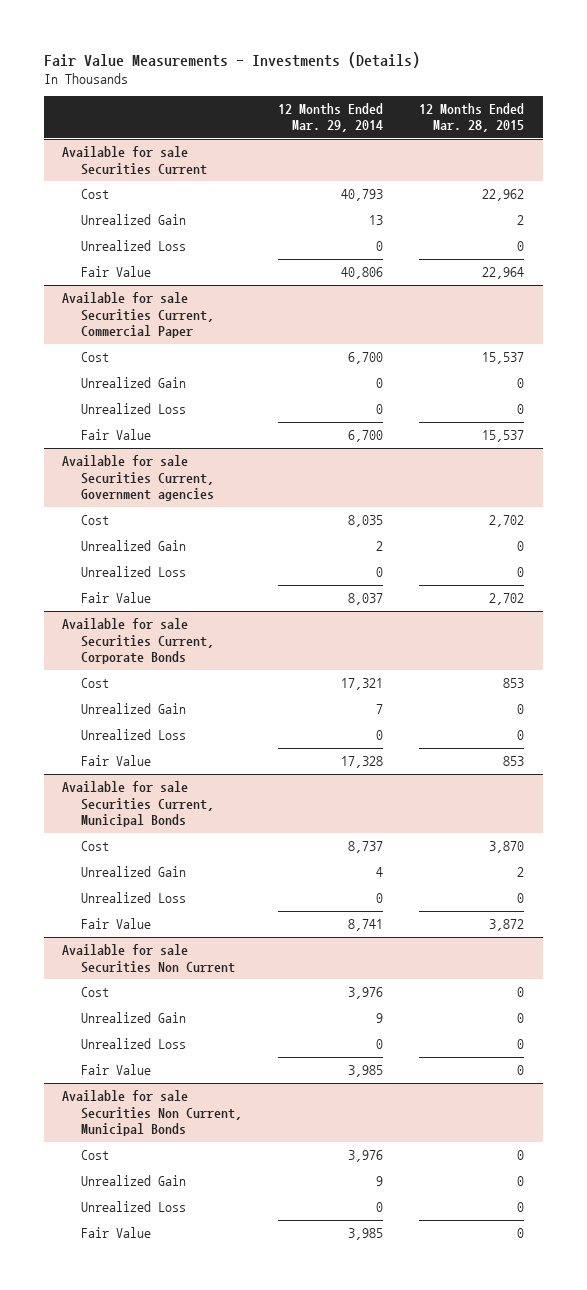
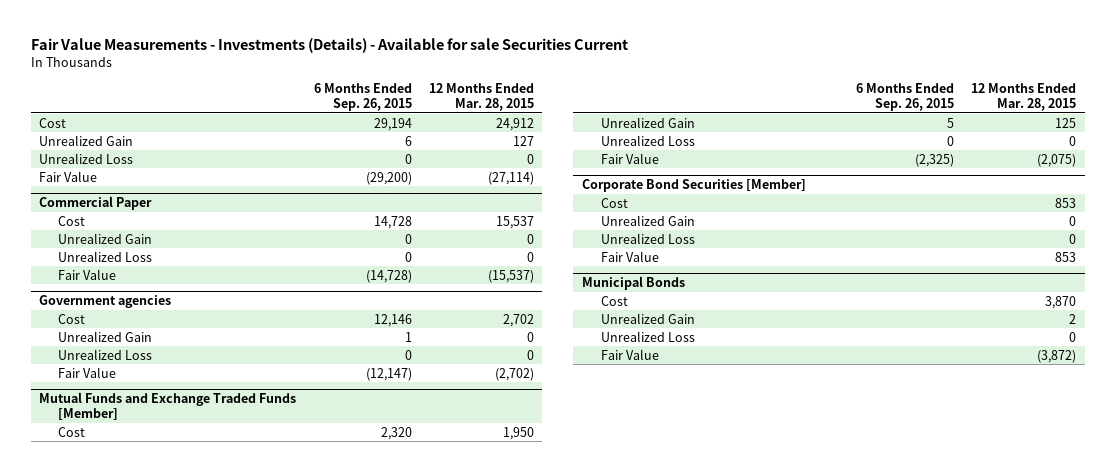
- Fair Value Measurements - Investments (Details)
+ Fair Value Measurements - Investments (Details) - Available for sale Securities Current
- | 12 Months Ended Mar. 29, 2014 | 12 Months Ended Mar. 28, 2015
+ | 6 Months Ended Sep. 26, 2015 | 12 Months Ended Mar. 28, 2015
- Available for sale Securities Current
- Cost | 40,793 | 22,962
- Unrealized Gain | 13 | 2
+ Cost | 29,194 | 24,912
+ Unrealized Gain | 6 | 127
- Fair Value | 40,806 | 22,964
- Available for sale Securities Current, Commercial Paper
+ Fair Value | (29,200) | (27,114)
+ Commercial Paper
- Fair Value | 6,700 | 15,537
- Available for sale Securities Current, Government agencies
+ Fair Value | (14,728) | (15,537)
+ Government agencies
- Fair Value | 8,037 | 2,702
- Available for sale Securities Current, Corporate Bonds
+ Fair Value | (12,147) | (2,702)
+ Mutual Funds and Exchange Traded Funds [Member]
+ Cost | 2,320 | 1,950
+ Unrealized Gain | 5 | 125
+ Unrealized Loss | 0 | 0
+ Fair Value | (2,325) | (2,075)
+ Corporate Bond Securities [Member]
- Available for sale Securities Current, Municipal Bonds
+ Municipal Bonds
- Fair Value | 8,741 | 3,872
- Available for sale Securities Non Current
- Cost | 3,976 | 0
- Unrealized Gain | 9 | 0
- Unrealized Loss | 0 | 0
- Fair Value | 3,985 | 0
- Available for sale Securities Non Current, Municipal Bonds
- Cost | 3,976 | 0
- Unrealized Gain | 9 | 0
- Unrealized Loss | 0 | 0
- Fair Value | 3,985 | 0
+ Fair Value | | (3,872)

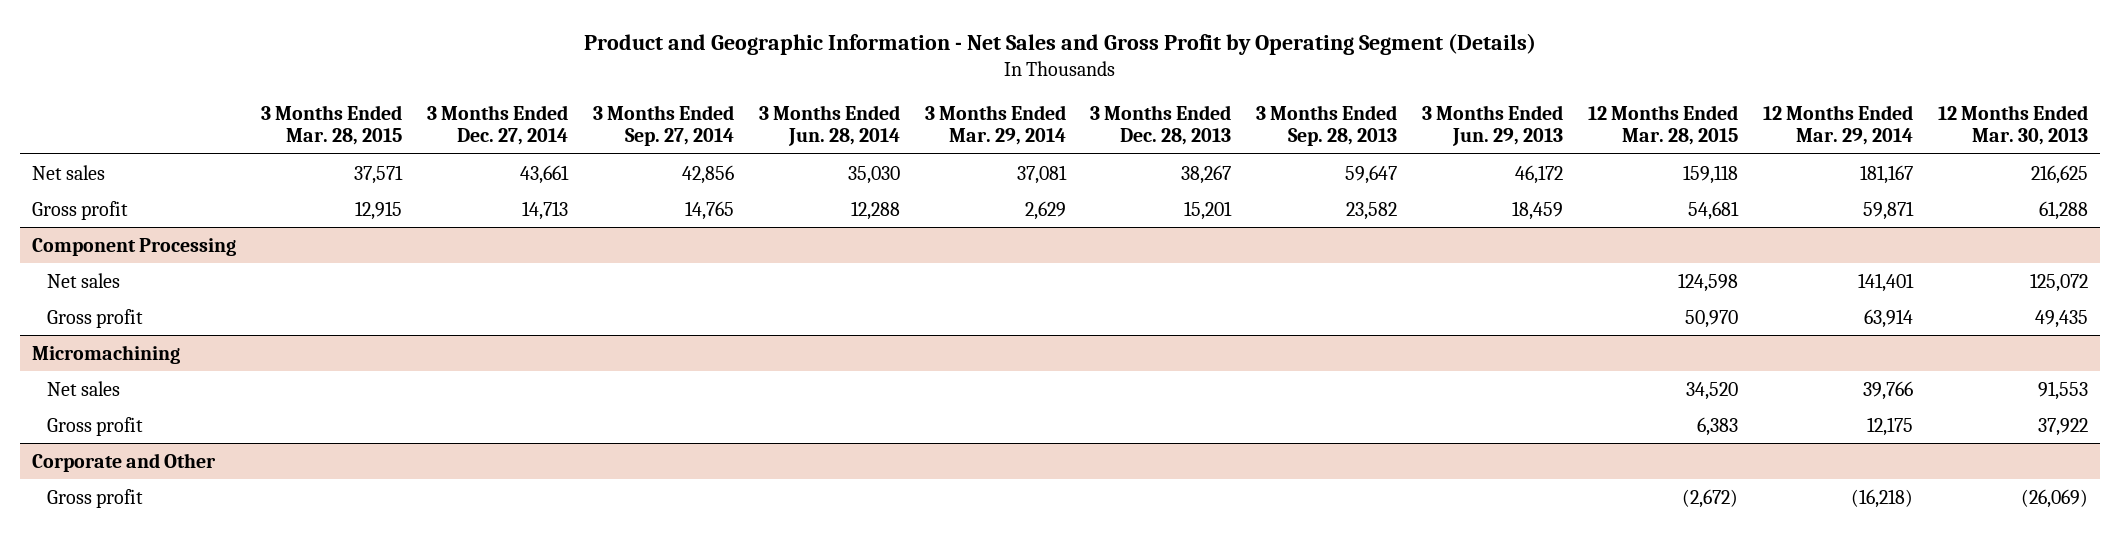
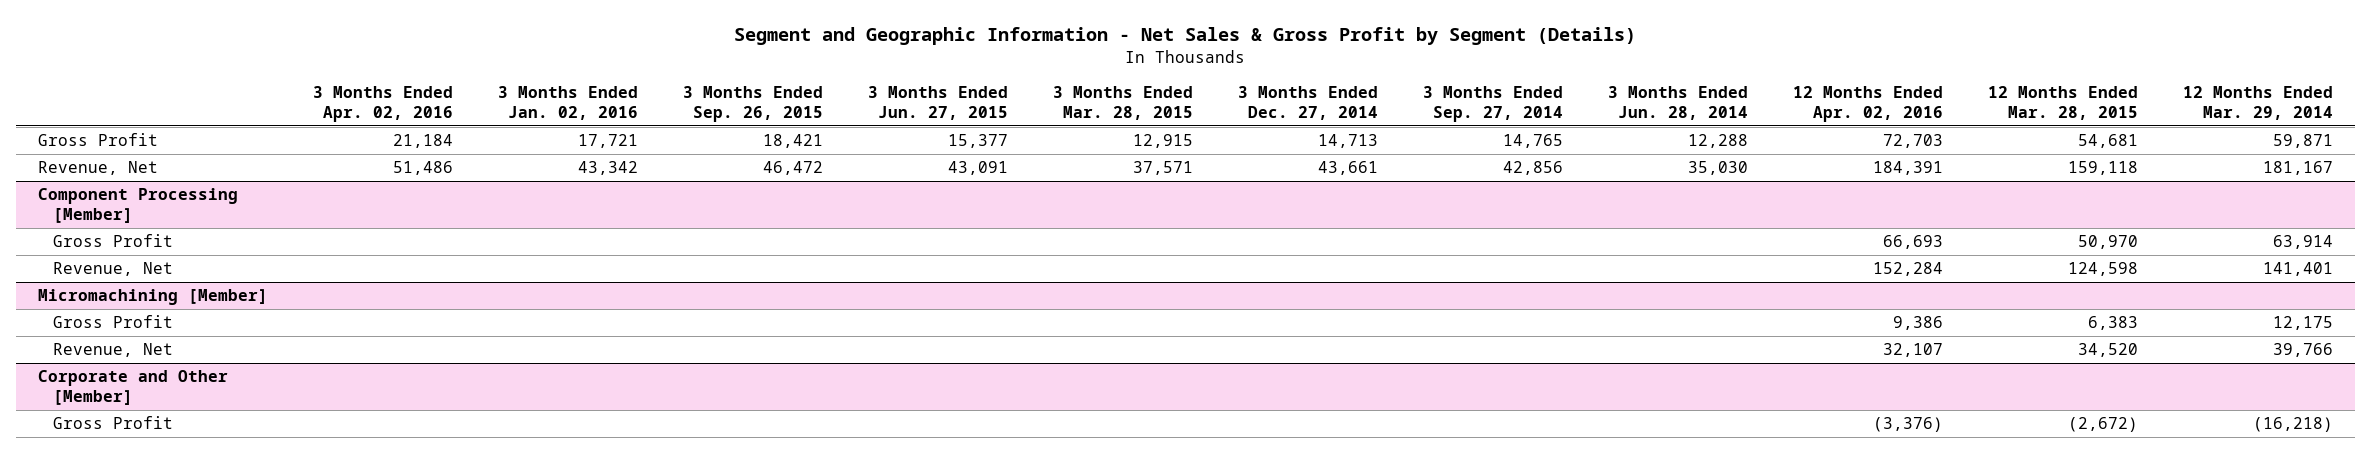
- Product and Geographic Information - Net Sales and Gross Profit by Operating Segment (Details)
+ Segment and Geographic Information - Net Sales & Gross Profit by Segment (Details)
- | 3 Months Ended Mar. 28, 2015 | 3 Months Ended Dec. 27, 2014 | 3 Months Ended Sep. 27, 2014 | 3 Months Ended Jun. 28, 2014 | 3 Months Ended Mar. 29, 2014 | 3 Months Ended Dec. 28, 2013 | 3 Months Ended Sep. 28, 2013 | 3 Months Ended Jun. 29, 2013 | 12 Months Ended Mar. 28, 2015 | 12 Months Ended Mar. 29, 2014 | 12 Months Ended Mar. 30, 2013
+ | 3 Months Ended Apr. 02, 2016 | 3 Months Ended Jan. 02, 2016 | 3 Months Ended Sep. 26, 2015 | 3 Months Ended Jun. 27, 2015 | 3 Months Ended Mar. 28, 2015 | 3 Months Ended Dec. 27, 2014 | 3 Months Ended Sep. 27, 2014 | 3 Months Ended Jun. 28, 2014 | 12 Months Ended Apr. 02, 2016 | 12 Months Ended Mar. 28, 2015 | 12 Months Ended Mar. 29, 2014
- Net sales | 37,571 | 43,661 | 42,856 | 35,030 | 37,081 | 38,267 | 59,647 | 46,172 | 159,118 | 181,167 | 216,625
- Gross profit | 12,915 | 14,713 | 14,765 | 12,288 | 2,629 | 15,201 | 23,582 | 18,459 | 54,681 | 59,871 | 61,288
- Component Processing
- Net sales | | | | | | | | | 124,598 | 141,401 | 125,072
- Gross profit | | | | | | | | | 50,970 | 63,914 | 49,435
- Micromachining
- Net sales | | | | | | | | | 34,520 | 39,766 | 91,553
- Gross profit | | | | | | | | | 6,383 | 12,175 | 37,922
- Corporate and Other
- Gross profit | | | | | | | | | (2,672) | (16,218) | (26,069)
+ Gross Profit | 21,184 | 17,721 | 18,421 | 15,377 | 12,915 | 14,713 | 14,765 | 12,288 | 72,703 | 54,681 | 59,871
+ Revenue, Net | 51,486 | 43,342 | 46,472 | 43,091 | 37,571 | 43,661 | 42,856 | 35,030 | 184,391 | 159,118 | 181,167
+ Component Processing [Member]
+ Gross Profit | | | | | | | | | 66,693 | 50,970 | 63,914
+ Revenue, Net | | | | | | | | | 152,284 | 124,598 | 141,401
+ Micromachining [Member]
+ Gross Profit | | | | | | | | | 9,386 | 6,383 | 12,175
+ Revenue, Net | | | | | | | | | 32,107 | 34,520 | 39,766
+ Corporate and Other [Member]
+ Gross Profit | | | | | | | | | (3,376) | (2,672) | (16,218)

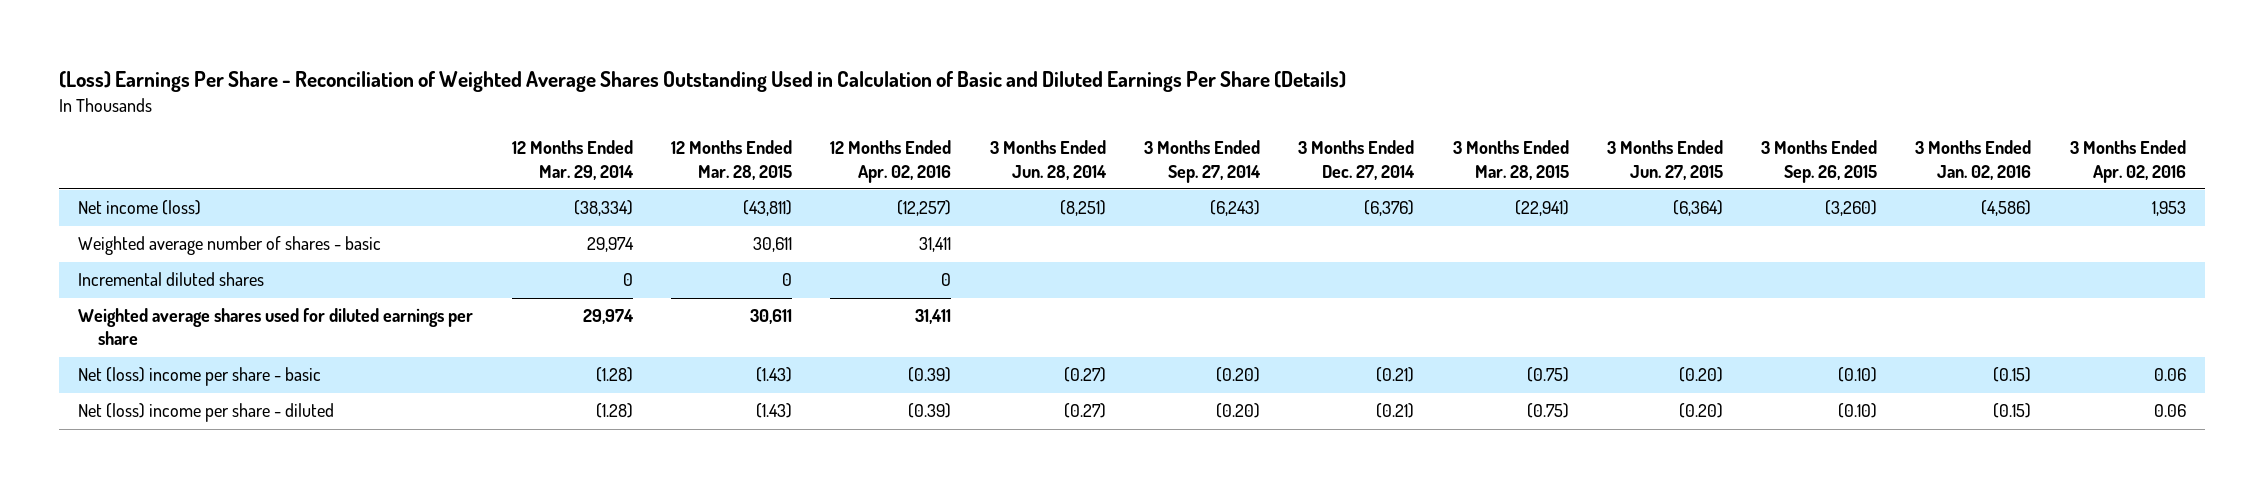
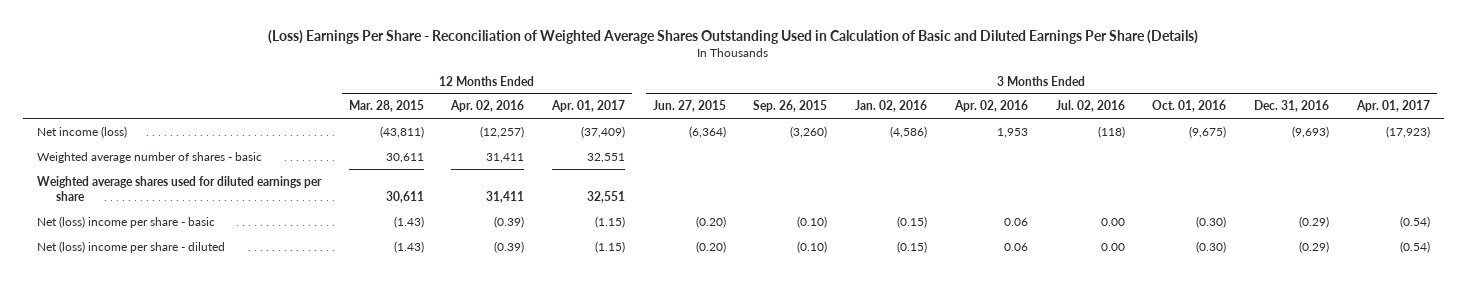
- | 12 Months Ended Mar. 29, 2014 | 12 Months Ended Mar. 28, 2015 | 12 Months Ended Apr. 02, 2016 | 3 Months Ended Jun. 28, 2014 | 3 Months Ended Sep. 27, 2014 | 3 Months Ended Dec. 27, 2014 | 3 Months Ended Mar. 28, 2015 | 3 Months Ended Jun. 27, 2015 | 3 Months Ended Sep. 26, 2015 | 3 Months Ended Jan. 02, 2016 | 3 Months Ended Apr. 02, 2016
+ | 12 Months Ended Mar. 28, 2015 | 12 Months Ended Apr. 02, 2016 | 12 Months Ended Apr. 01, 2017 | 3 Months Ended Jun. 27, 2015 | 3 Months Ended Sep. 26, 2015 | 3 Months Ended Jan. 02, 2016 | 3 Months Ended Apr. 02, 2016 | 3 Months Ended Jul. 02, 2016 | 3 Months Ended Oct. 01, 2016 | 3 Months Ended Dec. 31, 2016 | 3 Months Ended Apr. 01, 2017
- Incremental diluted shares | 0 | 0 | 0 | | | | | | | |

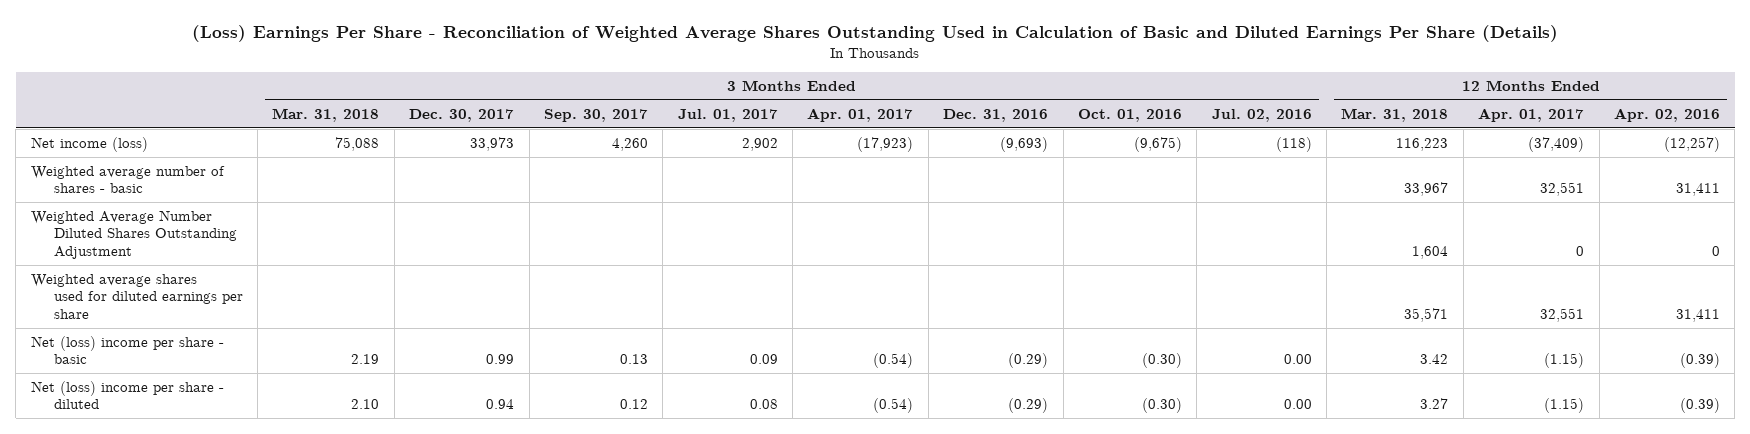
- | 12 Months Ended Mar. 28, 2015 | 12 Months Ended Apr. 02, 2016 | 12 Months Ended Apr. 01, 2017 | 3 Months Ended Jun. 27, 2015 | 3 Months Ended Sep. 26, 2015 | 3 Months Ended Jan. 02, 2016 | 3 Months Ended Apr. 02, 2016 | 3 Months Ended Jul. 02, 2016 | 3 Months Ended Oct. 01, 2016 | 3 Months Ended Dec. 31, 2016 | 3 Months Ended Apr. 01, 2017
+ | 3 Months Ended Mar. 31, 2018 | 3 Months Ended Dec. 30, 2017 | 3 Months Ended Sep. 30, 2017 | 3 Months Ended Jul. 01, 2017 | 3 Months Ended Apr. 01, 2017 | 3 Months Ended Dec. 31, 2016 | 3 Months Ended Oct. 01, 2016 | 3 Months Ended Jul. 02, 2016 | 12 Months Ended Mar. 31, 2018 | 12 Months Ended Apr. 01, 2017 | 12 Months Ended Apr. 02, 2016
+ Weighted Average Number Diluted Shares Outstanding Adjustment | | | | | | | | | 1,604 | 0 | 0

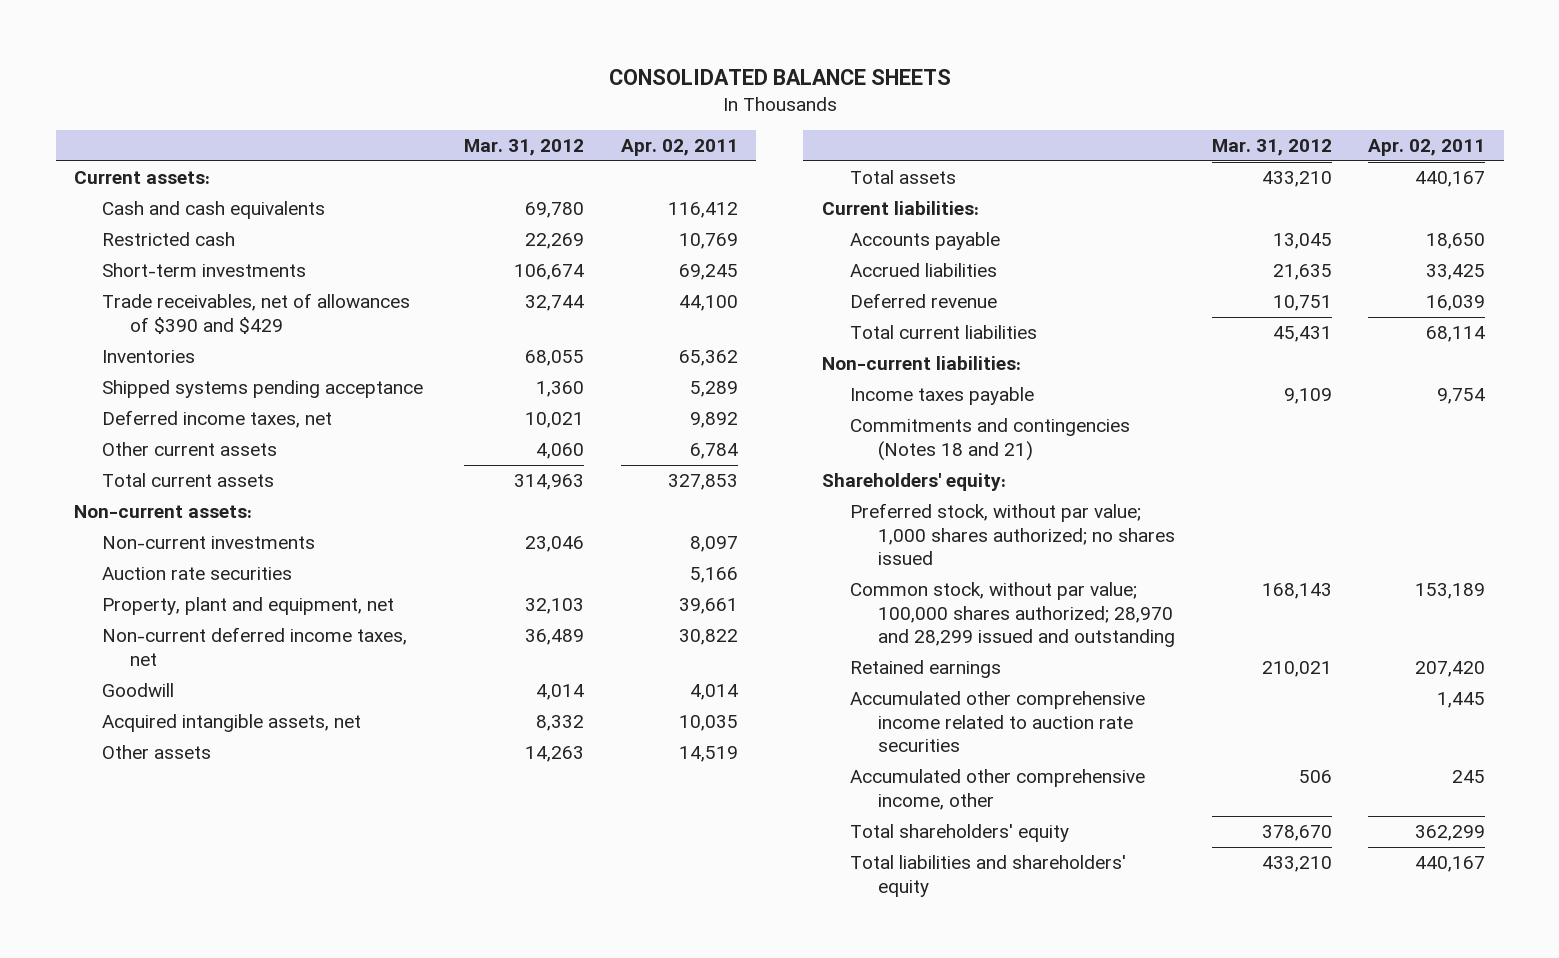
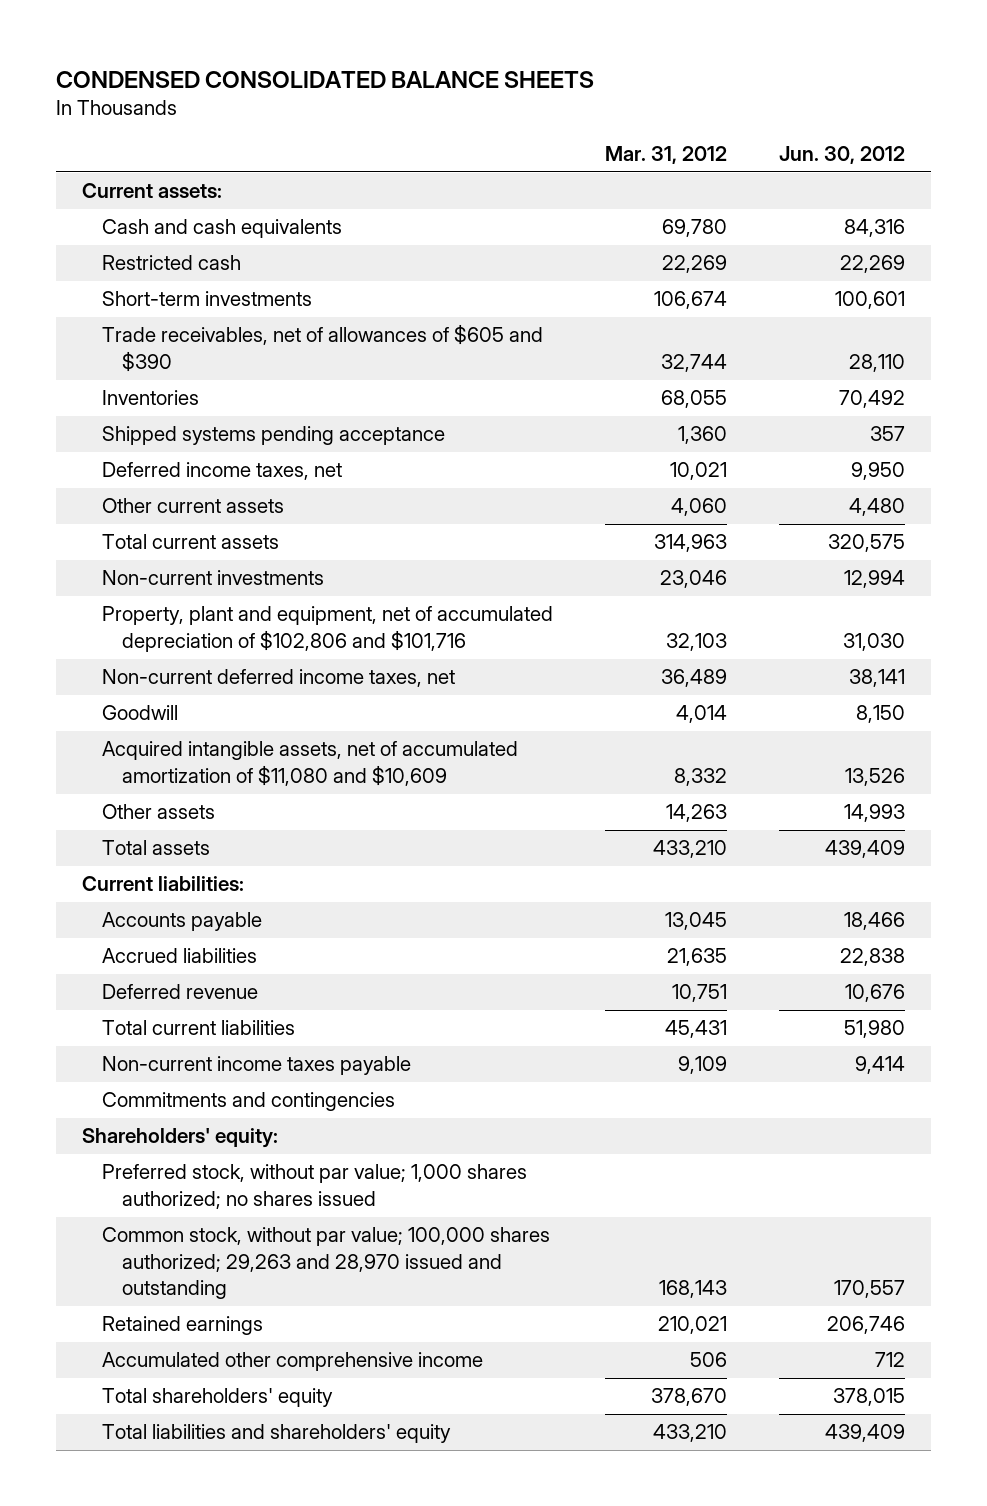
- CONSOLIDATED BALANCE SHEETS
+ CONDENSED CONSOLIDATED BALANCE SHEETS
- | Mar. 31, 2012 | Apr. 02, 2011
+ | Mar. 31, 2012 | Jun. 30, 2012
- Trade receivables, net of allowances of $390 and $429 | 32,744 | 44,100
+ Trade receivables, net of allowances of $605 and $390 | 32,744 | 28,110
- Non-current assets:
- Auction rate securities | | 5,166
- Property, plant and equipment, net | 32,103 | 39,661
+ Property, plant and equipment, net of accumulated depreciation of $102,806 and $101,716 | 32,103 | 31,030
- Acquired intangible assets, net | 8,332 | 10,035
+ Acquired intangible assets, net of accumulated amortization of $11,080 and $10,609 | 8,332 | 13,526
- Non-current liabilities:
- Income taxes payable | 9,109 | 9,754
- Commitments and contingencies (Notes 18 and 21)
+ Non-current income taxes payable | 9,109 | 9,414
+ Commitments and contingencies
- Common stock, without par value; 100,000 shares authorized; 28,970 and 28,299 issued and outstanding | 168,143 | 153,189
+ Common stock, without par value; 100,000 shares authorized; 29,263 and 28,970 issued and outstanding | 168,143 | 170,557
- Accumulated other comprehensive income related to auction rate securities | | 1,445
- Accumulated other comprehensive income, other | 506 | 245
+ Accumulated other comprehensive income | 506 | 712

